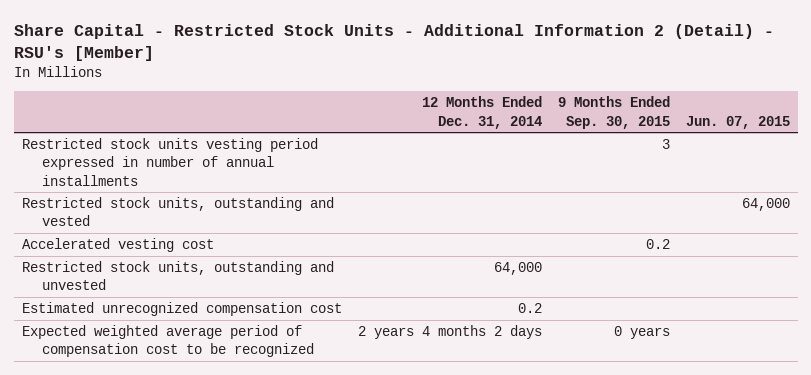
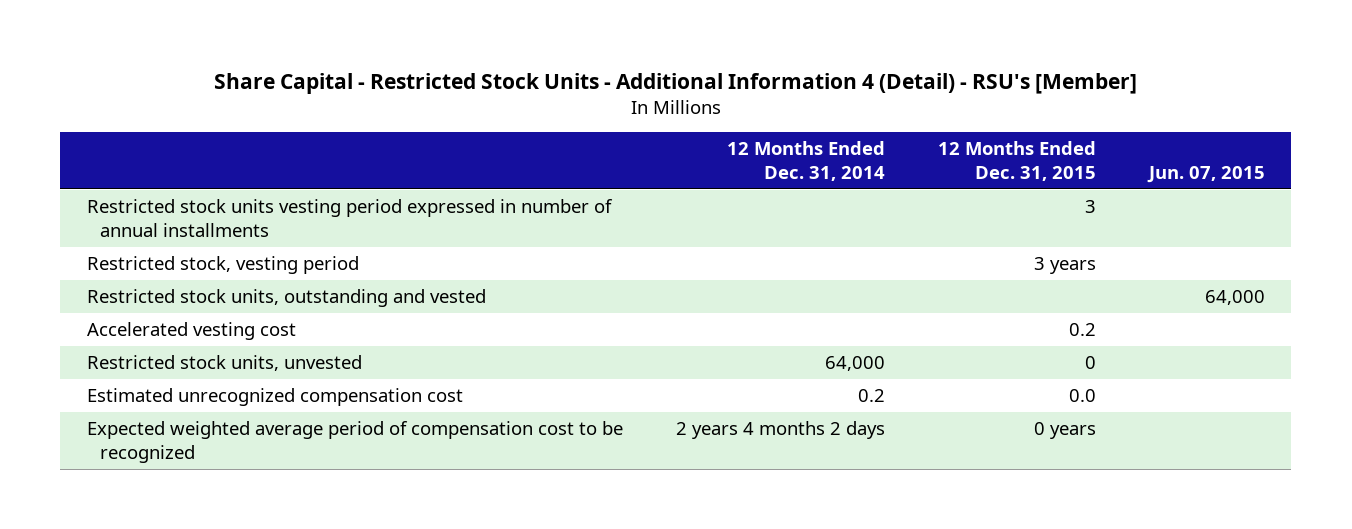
- Share Capital - Restricted Stock Units - Additional Information 2 (Detail) - RSU's [Member]
+ Share Capital - Restricted Stock Units - Additional Information 4 (Detail) - RSU's [Member]
- | 12 Months Ended Dec. 31, 2014 | 9 Months Ended Sep. 30, 2015 | Jun. 07, 2015
+ | 12 Months Ended Dec. 31, 2014 | 12 Months Ended Dec. 31, 2015 | Jun. 07, 2015
+ Restricted stock, vesting period | | 3 years |
- Restricted stock units, outstanding and unvested | 64,000 | |
+ Restricted stock units, unvested | 64,000 | 0 |

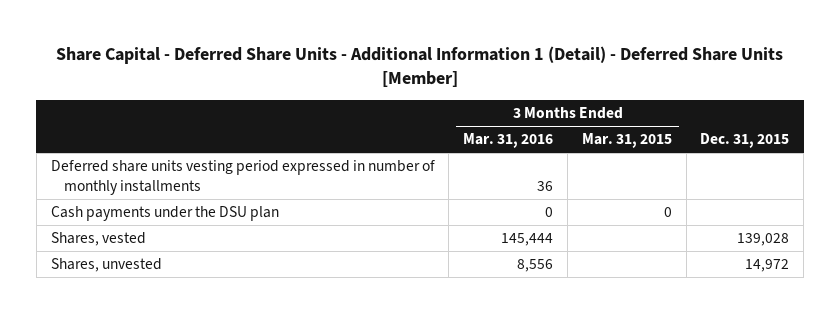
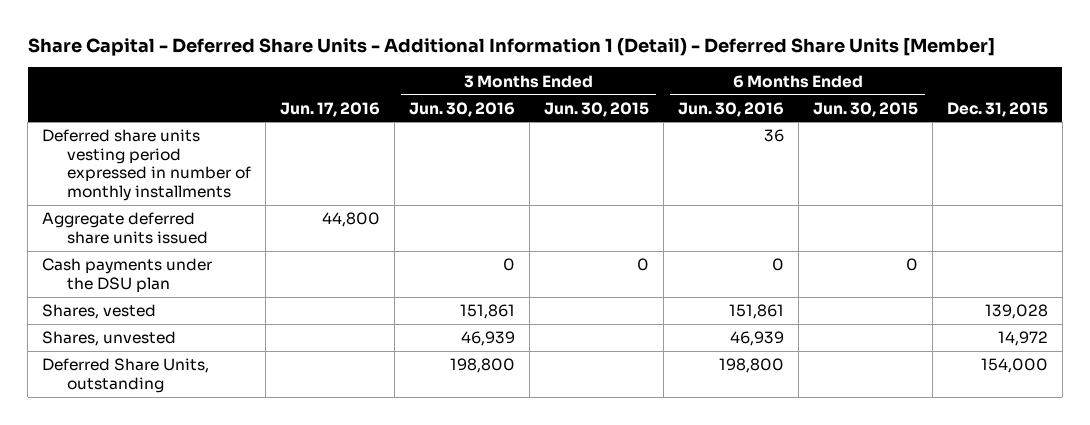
- | 3 Months Ended Mar. 31, 2016 | 3 Months Ended Mar. 31, 2015 | Dec. 31, 2015
+ | Jun. 17, 2016 | 3 Months Ended Jun. 30, 2016 | 3 Months Ended Jun. 30, 2015 | 6 Months Ended Jun. 30, 2016 | 6 Months Ended Jun. 30, 2015 | Dec. 31, 2015
+ Aggregate deferred share units issued | 44,800 | | | | |
+ Deferred Share Units, outstanding | | 198,800 | | 198,800 | | 154,000

